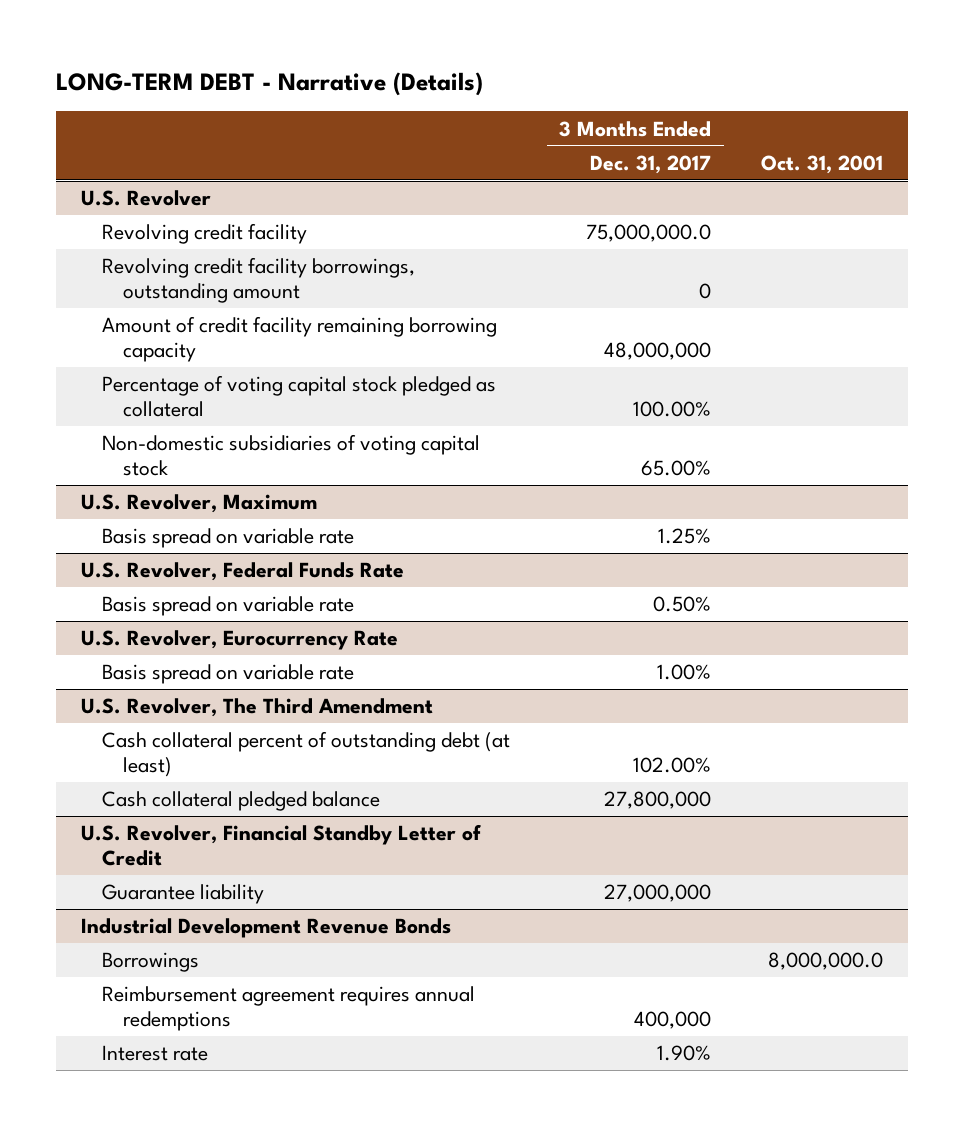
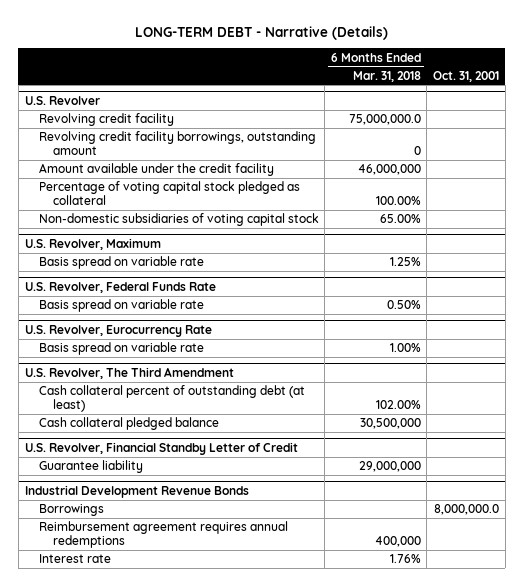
- | 3 Months Ended Dec. 31, 2017 | Oct. 31, 2001
+ | 6 Months Ended Mar. 31, 2018 | Oct. 31, 2001
@ U.S. Revolver
- Amount of credit facility remaining borrowing capacity | 48,000,000 |
+ Amount available under the credit facility | 46,000,000 |

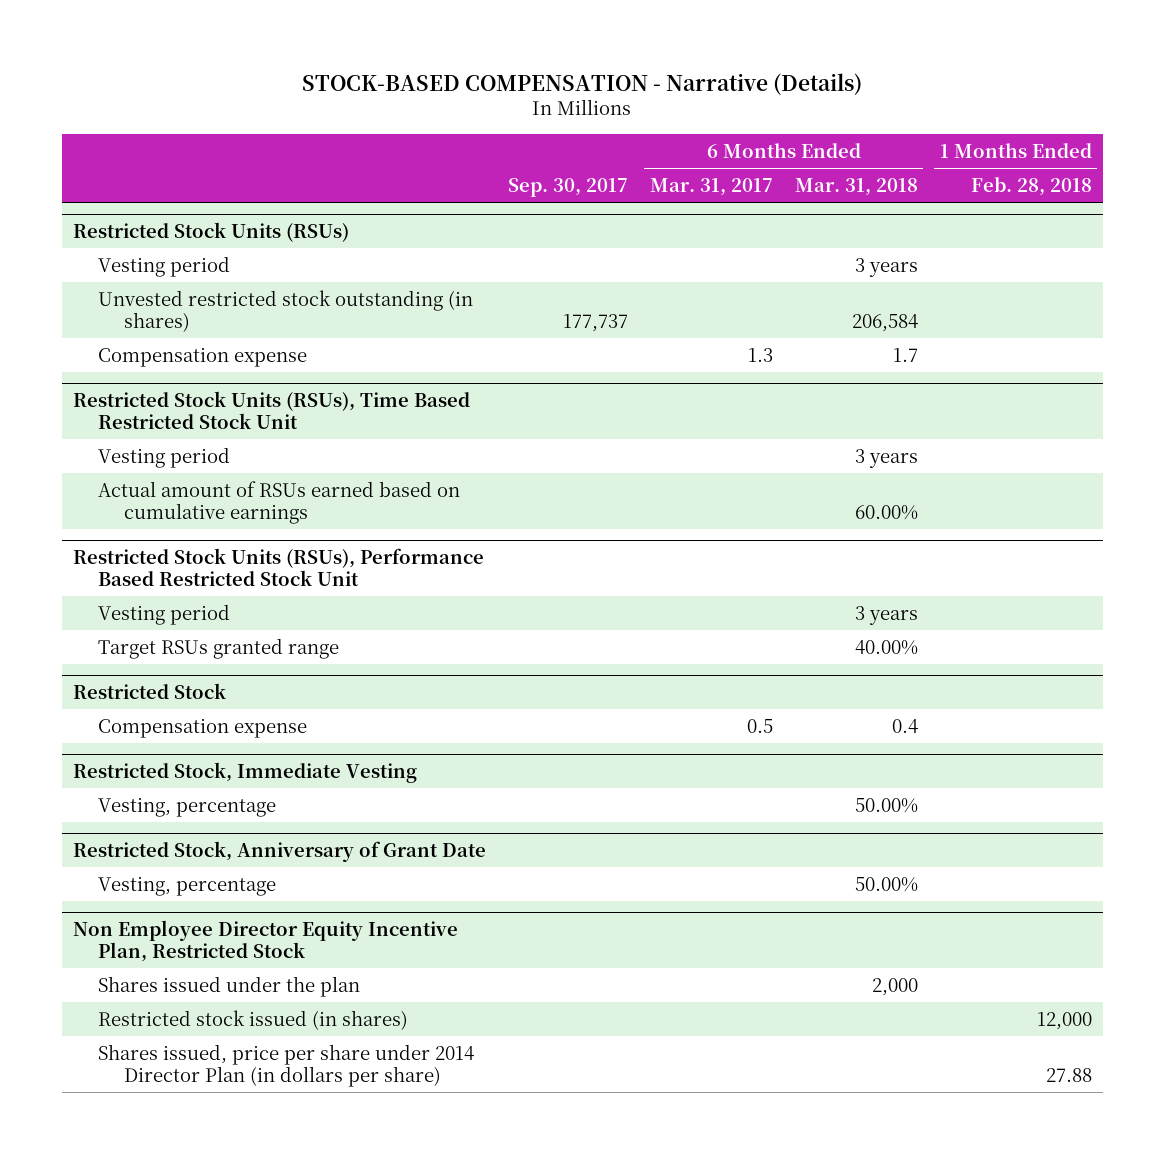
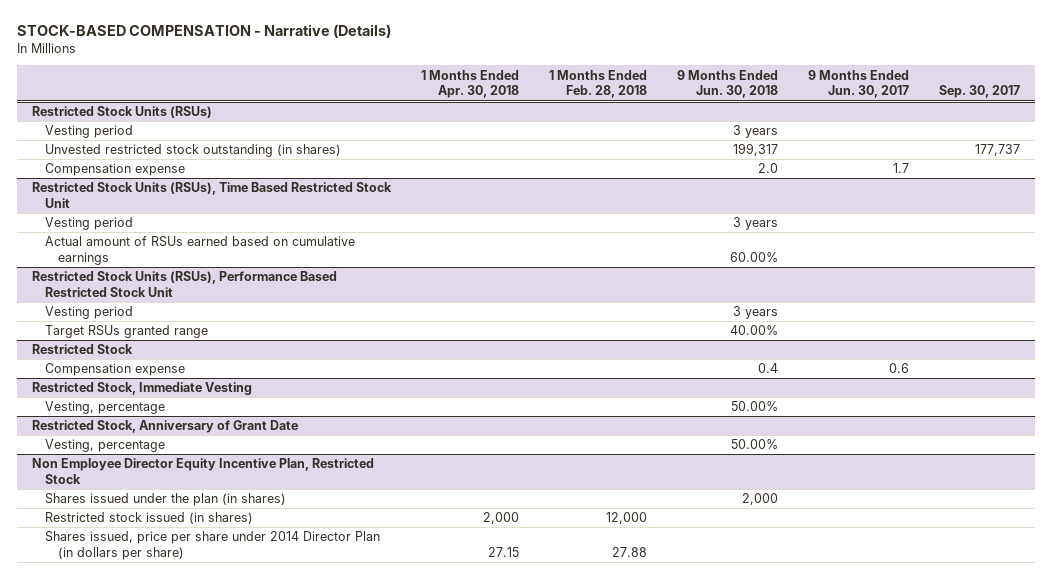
- | Sep. 30, 2017 | 6 Months Ended Mar. 31, 2017 | 6 Months Ended Mar. 31, 2018 | 1 Months Ended Feb. 28, 2018
+ | 1 Months Ended Apr. 30, 2018 | 1 Months Ended Feb. 28, 2018 | 9 Months Ended Jun. 30, 2018 | 9 Months Ended Jun. 30, 2017 | Sep. 30, 2017
@ Non Employee Director Equity Incentive Plan, Restricted Stock
- Shares issued under the plan | | | 2,000 |
+ Shares issued under the plan (in shares) | | | 2,000 | |

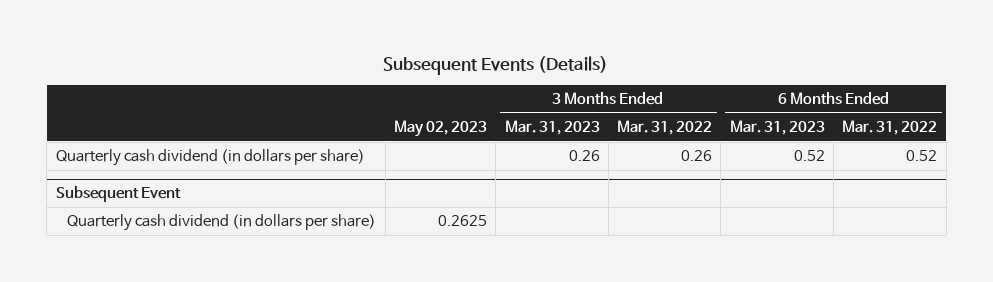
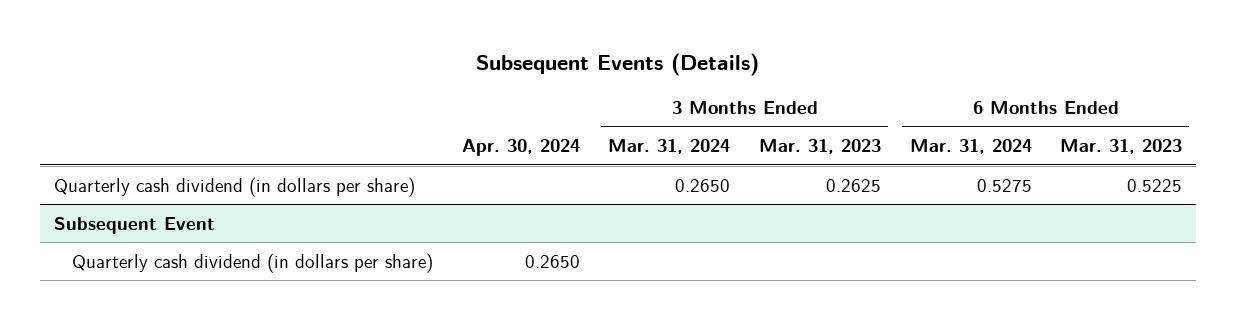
- | May 02, 2023 | 3 Months Ended Mar. 31, 2023 | 3 Months Ended Mar. 31, 2022 | 6 Months Ended Mar. 31, 2023 | 6 Months Ended Mar. 31, 2022
+ | Apr. 30, 2024 | 3 Months Ended Mar. 31, 2024 | 3 Months Ended Mar. 31, 2023 | 6 Months Ended Mar. 31, 2024 | 6 Months Ended Mar. 31, 2023
- Quarterly cash dividend (in dollars per share) | | 0.26 | 0.26 | 0.52 | 0.52
+ Quarterly cash dividend (in dollars per share) | | 0.2650 | 0.2625 | 0.5275 | 0.5225

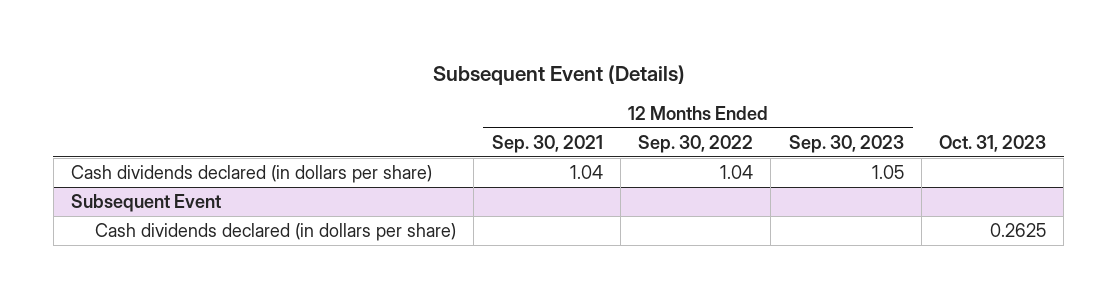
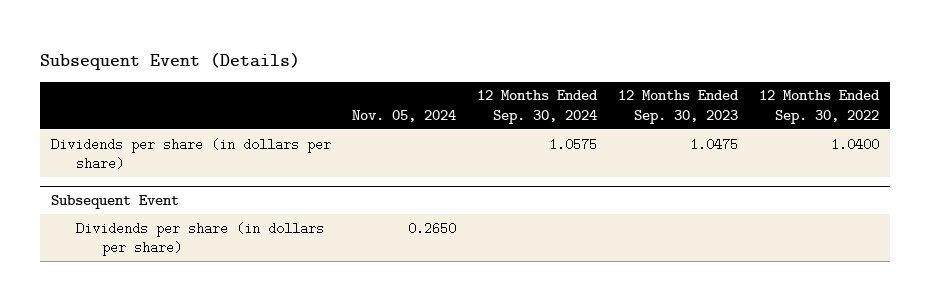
- | 12 Months Ended Sep. 30, 2021 | 12 Months Ended Sep. 30, 2022 | 12 Months Ended Sep. 30, 2023 | Oct. 31, 2023
+ | Nov. 05, 2024 | 12 Months Ended Sep. 30, 2024 | 12 Months Ended Sep. 30, 2023 | 12 Months Ended Sep. 30, 2022
- Cash dividends declared (in dollars per share) | 1.04 | 1.04 | 1.05 |
+ Dividends per share (in dollars per share) | | 1.0575 | 1.0475 | 1.0400
@ Subsequent Event
- Cash dividends declared (in dollars per share) | | | | 0.2625
+ Dividends per share (in dollars per share) | 0.2650 | | |

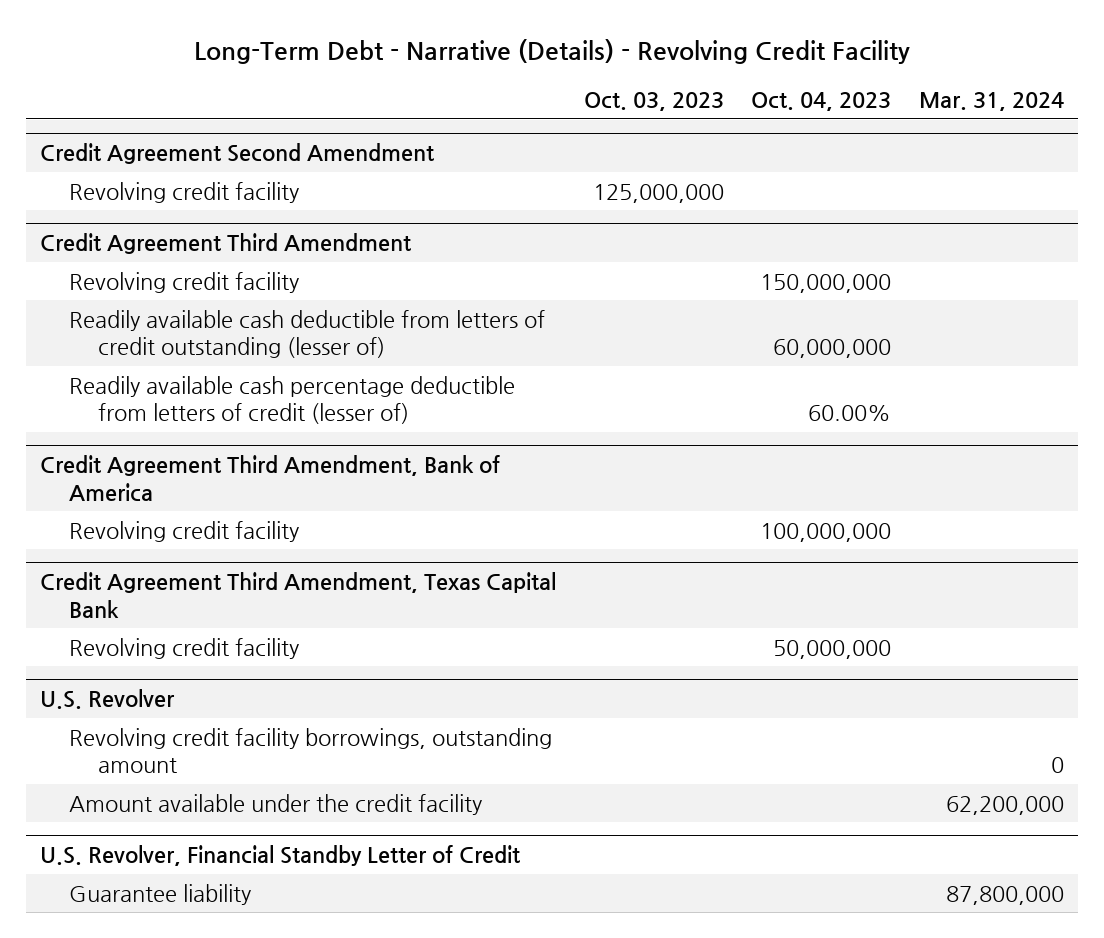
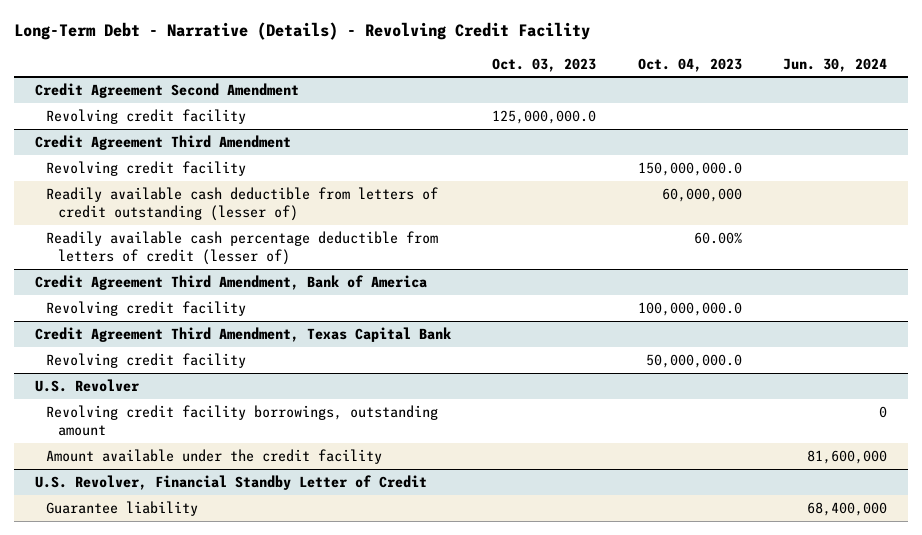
- | Oct. 03, 2023 | Oct. 04, 2023 | Mar. 31, 2024
+ | Oct. 03, 2023 | Oct. 04, 2023 | Jun. 30, 2024
@ Credit Agreement Second Amendment
- Revolving credit facility | 125,000,000 | |
+ Revolving credit facility | 125,000,000.0 | |
@ Credit Agreement Third Amendment
- Revolving credit facility | | 150,000,000 |
+ Revolving credit facility | | 150,000,000.0 |
@ Credit Agreement Third Amendment, Bank of America
- Revolving credit facility | | 100,000,000 |
+ Revolving credit facility | | 100,000,000.0 |
@ Credit Agreement Third Amendment, Texas Capital Bank
- Revolving credit facility | | 50,000,000 |
+ Revolving credit facility | | 50,000,000.0 |

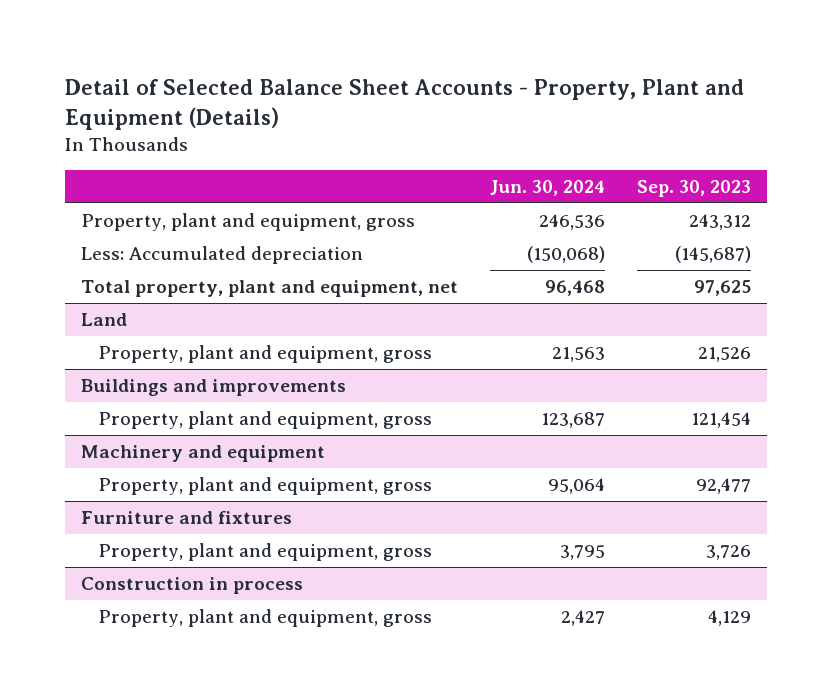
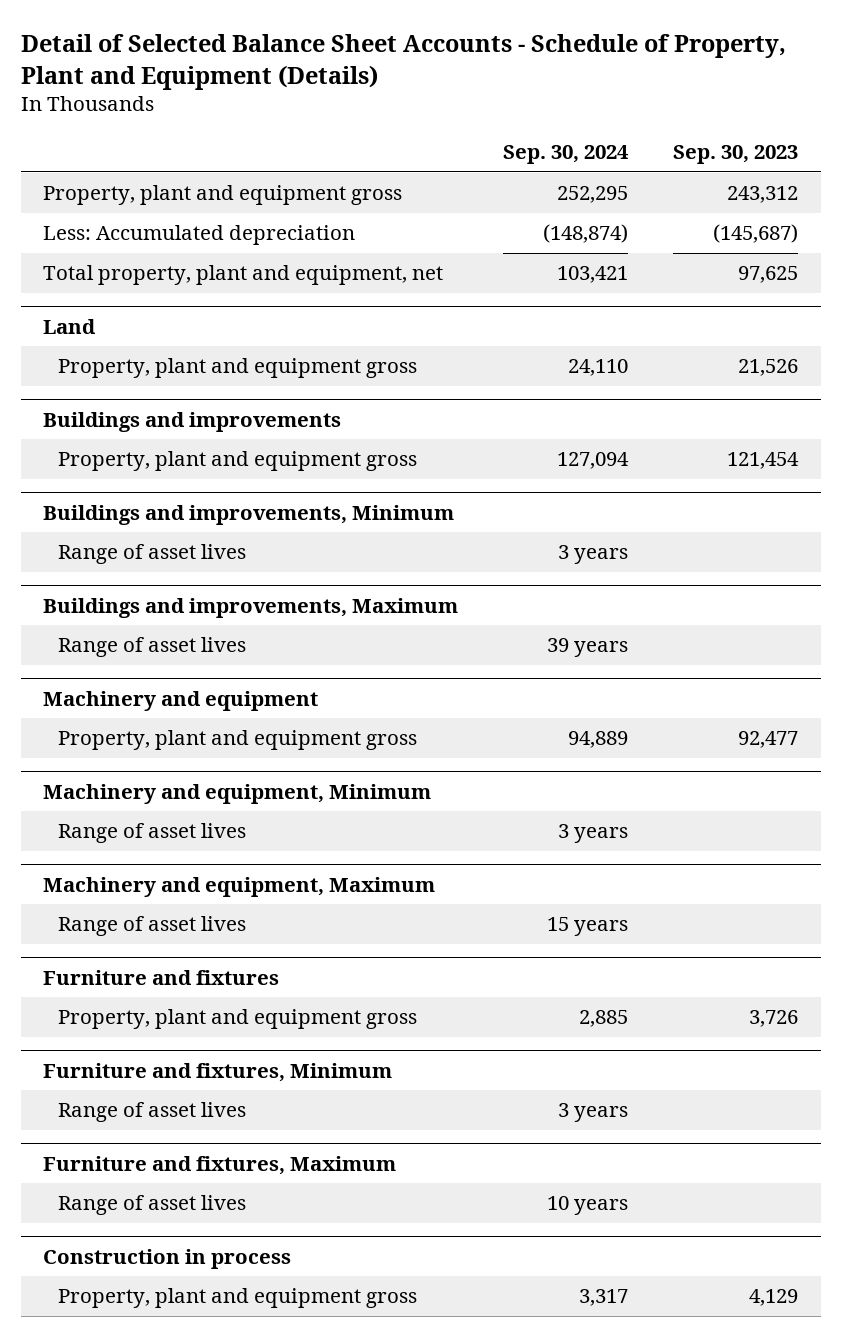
- Detail of Selected Balance Sheet Accounts - Property, Plant and Equipment (Details)
+ Detail of Selected Balance Sheet Accounts - Schedule of Property, Plant and Equipment (Details)
- | Jun. 30, 2024 | Sep. 30, 2023
+ | Sep. 30, 2024 | Sep. 30, 2023
- Property, plant and equipment, gross | 246,536 | 243,312
+ Property, plant and equipment gross | 252,295 | 243,312
@ Land
- Property, plant and equipment, gross | 21,563 | 21,526
+ Property, plant and equipment gross | 24,110 | 21,526
@ Buildings and improvements
- Property, plant and equipment, gross | 123,687 | 121,454
+ Property, plant and equipment gross | 127,094 | 121,454
+ Buildings and improvements, Minimum
+ Range of asset lives | 3 years |
+ Buildings and improvements, Maximum
+ Range of asset lives | 39 years |
@ Machinery and equipment
- Property, plant and equipment, gross | 95,064 | 92,477
+ Property, plant and equipment gross | 94,889 | 92,477
+ Machinery and equipment, Minimum
+ Range of asset lives | 3 years |
+ Machinery and equipment, Maximum
+ Range of asset lives | 15 years |
@ Furniture and fixtures
- Property, plant and equipment, gross | 3,795 | 3,726
+ Property, plant and equipment gross | 2,885 | 3,726
+ Furniture and fixtures, Minimum
+ Range of asset lives | 3 years |
+ Furniture and fixtures, Maximum
+ Range of asset lives | 10 years |
@ Construction in process
- Property, plant and equipment, gross | 2,427 | 4,129
+ Property, plant and equipment gross | 3,317 | 4,129

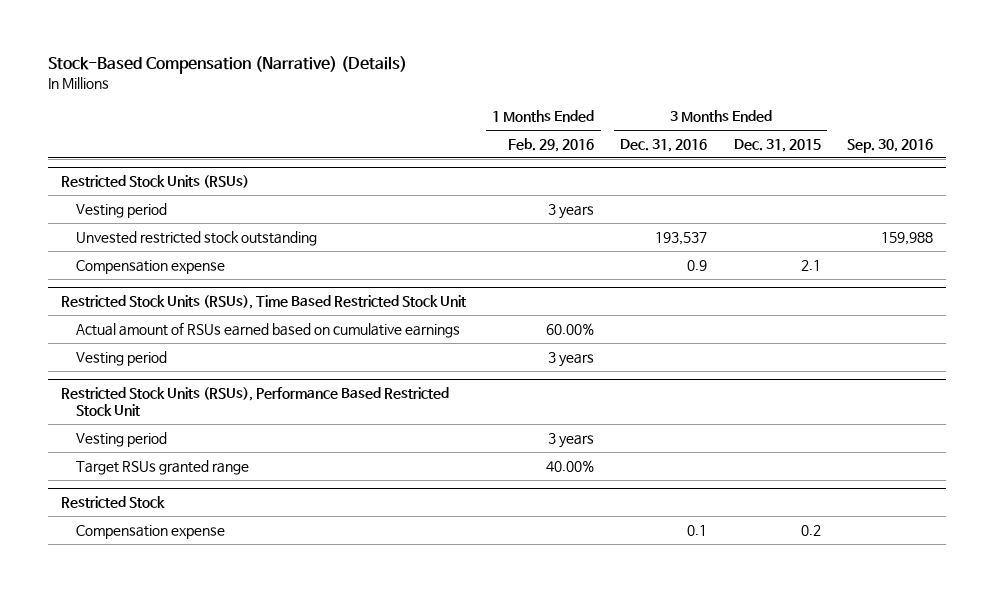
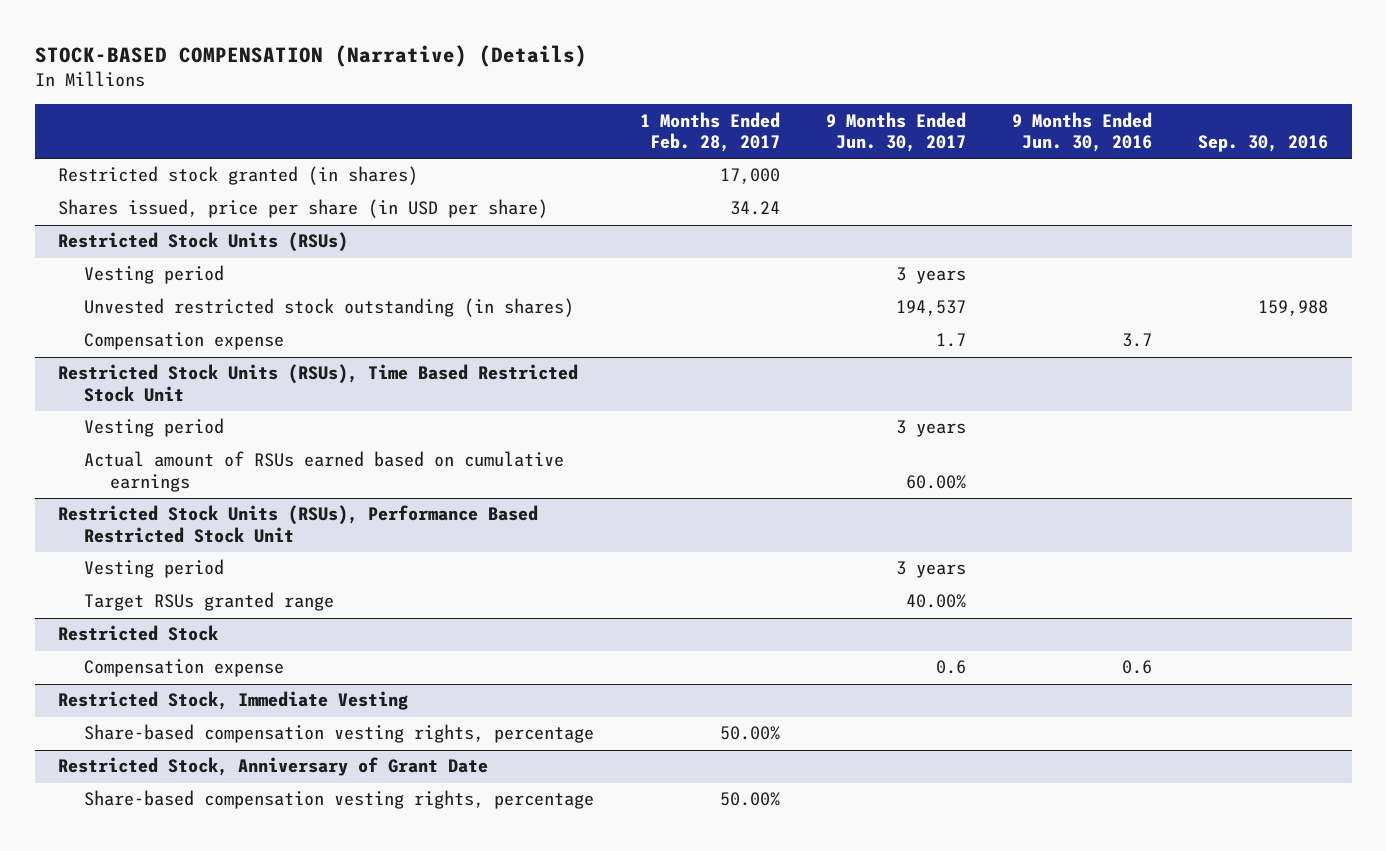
- Stock-Based Compensation (Narrative) (Details)
+ STOCK-BASED COMPENSATION (Narrative) (Details)
- | 1 Months Ended Feb. 29, 2016 | 3 Months Ended Dec. 31, 2016 | 3 Months Ended Dec. 31, 2015 | Sep. 30, 2016
+ | 1 Months Ended Feb. 28, 2017 | 9 Months Ended Jun. 30, 2017 | 9 Months Ended Jun. 30, 2016 | Sep. 30, 2016
+ Restricted stock granted (in shares) | 17,000 | | |
+ Shares issued, price per share (in USD per share) | 34.24 | | |
@ Restricted Stock Units (RSUs)
- Unvested restricted stock outstanding | | 193,537 | | 159,988
+ Unvested restricted stock outstanding (in shares) | | 194,537 | | 159,988
@ Restricted Stock Units (RSUs), Time Based Restricted Stock Unit
moved down: Actual amount of RSUs earned based on cumulative earnings | | 60.00% | |
+ Restricted Stock, Immediate Vesting
+ Share-based compensation vesting rights, percentage | 50.00% | | |
+ Restricted Stock, Anniversary of Grant Date
+ Share-based compensation vesting rights, percentage | 50.00% | | |

